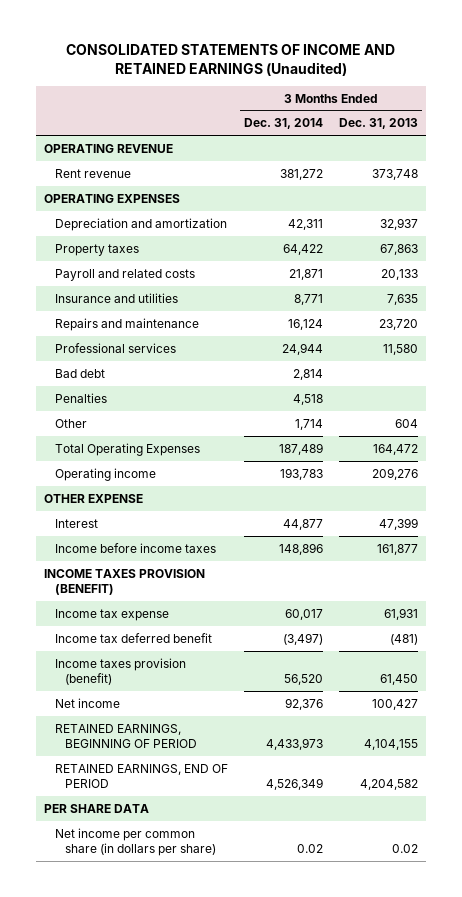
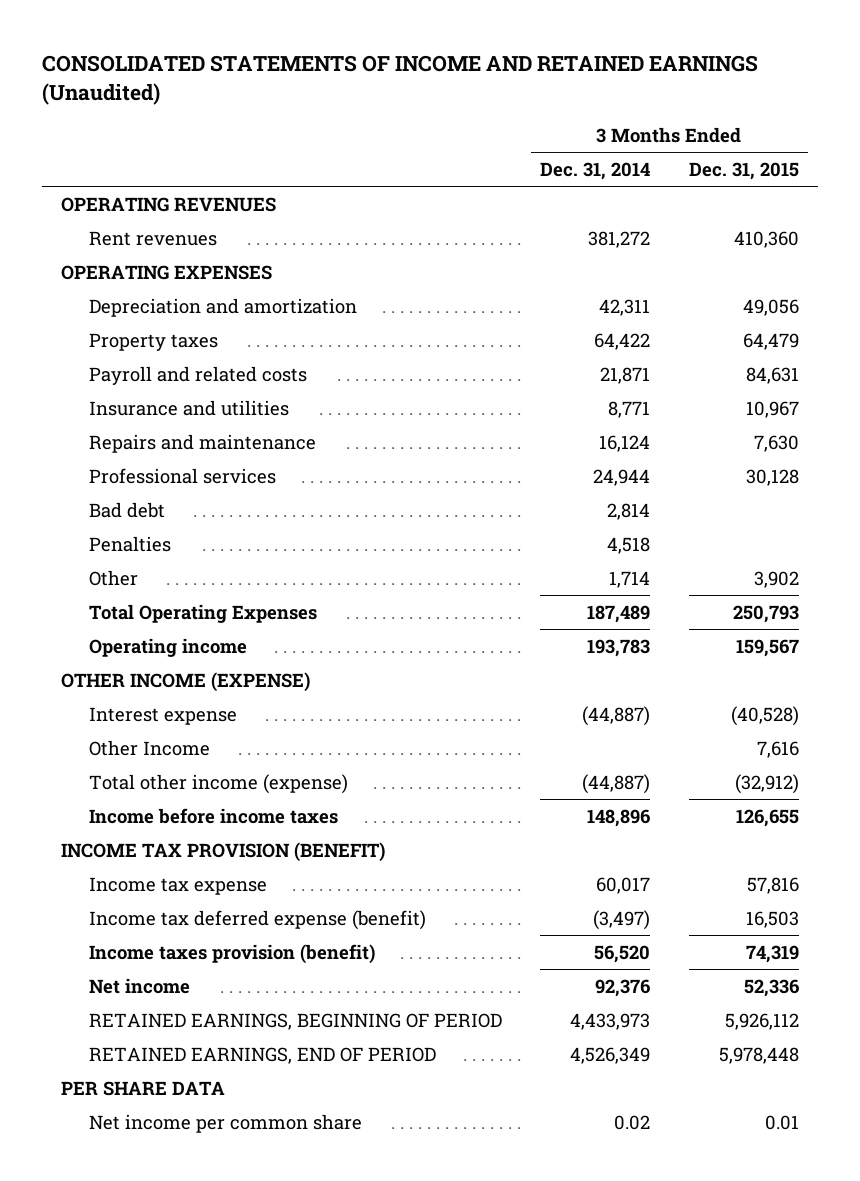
- | 3 Months Ended Dec. 31, 2014 | 3 Months Ended Dec. 31, 2013
+ | 3 Months Ended Dec. 31, 2014 | 3 Months Ended Dec. 31, 2015
- OPERATING REVENUE
- Rent revenue | 381,272 | 373,748
+ OPERATING REVENUES
+ Rent revenues | 381,272 | 410,360
- OTHER EXPENSE
- Interest | 44,877 | 47,399
+ OTHER INCOME (EXPENSE)
+ Interest expense | (44,887) | (40,528)
+ Other Income | | 7,616
+ Total other income (expense) | (44,887) | (32,912)
- INCOME TAXES PROVISION (BENEFIT)
+ INCOME TAX PROVISION (BENEFIT)
- Income tax deferred benefit | (3,497) | (481)
+ Income tax deferred expense (benefit) | (3,497) | 16,503
- Net income per common share (in dollars per share) | 0.02 | 0.02
+ Net income per common share | 0.02 | 0.01

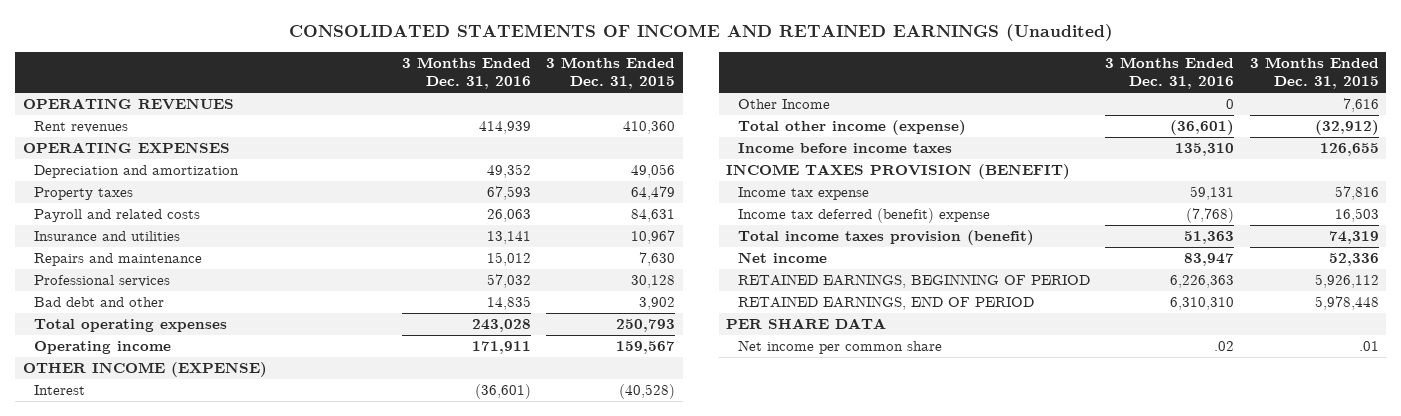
- | 3 Months Ended Dec. 31, 2014 | 3 Months Ended Dec. 31, 2015
+ | 3 Months Ended Dec. 31, 2016 | 3 Months Ended Dec. 31, 2015
- Bad debt | 2,814 |
- Penalties | 4,518 |
- Other | 1,714 | 3,902
- Total Operating Expenses | 187,489 | 250,793
+ Bad debt and other | 14,835 | 3,902
+ Total operating expenses | 243,028 | 250,793
- Interest expense | (44,887) | (40,528)
+ Interest | (36,601) | (40,528)
- INCOME TAX PROVISION (BENEFIT)
+ INCOME TAXES PROVISION (BENEFIT)
- Income tax deferred expense (benefit) | (3,497) | 16,503
- Income taxes provision (benefit) | 56,520 | 74,319
+ Income tax deferred (benefit) expense | (7,768) | 16,503
+ Total income taxes provision (benefit) | 51,363 | 74,319
- Net income per common share | 0.02 | 0.01
+ Net income per common share | .02 | .01

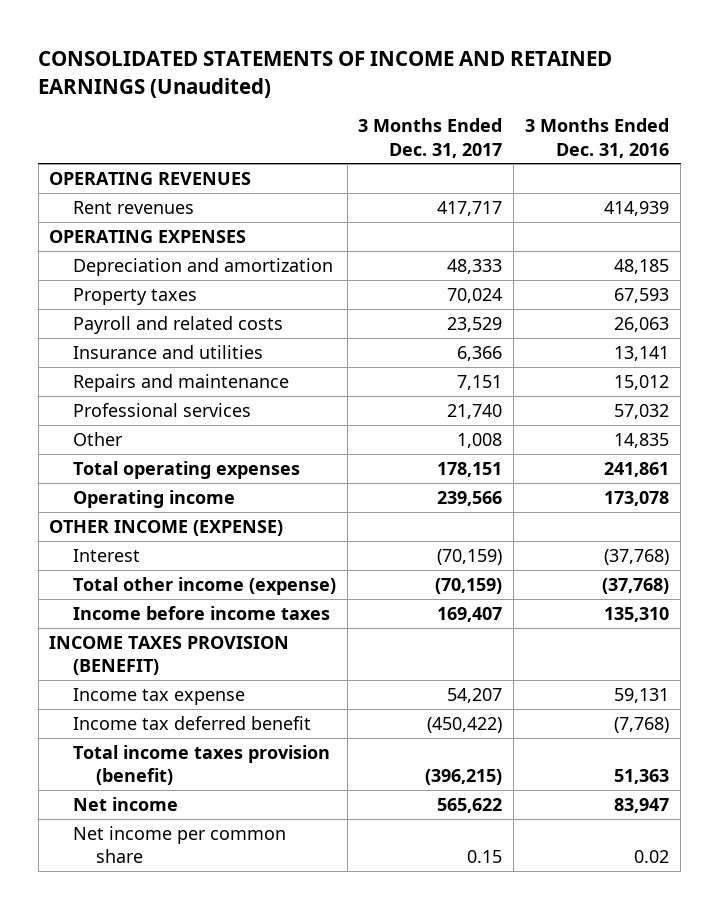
- | 3 Months Ended Dec. 31, 2016 | 3 Months Ended Dec. 31, 2015
+ | 3 Months Ended Dec. 31, 2017 | 3 Months Ended Dec. 31, 2016
- Depreciation and amortization | 49,352 | 49,056
+ Depreciation and amortization | 48,333 | 48,185
- Bad debt and other | 14,835 | 3,902
- Total operating expenses | 243,028 | 250,793
- Operating income | 171,911 | 159,567
+ Other | 1,008 | 14,835
+ Total operating expenses | 178,151 | 241,861
+ Operating income | 239,566 | 173,078
- Interest | (36,601) | (40,528)
- Other Income | 0 | 7,616
- Total other income (expense) | (36,601) | (32,912)
+ Interest | (70,159) | (37,768)
+ Total other income (expense) | (70,159) | (37,768)
- Income tax deferred (benefit) expense | (7,768) | 16,503
+ Income tax deferred benefit | (450,422) | (7,768)
- RETAINED EARNINGS, BEGINNING OF PERIOD | 6,226,363 | 5,926,112
- RETAINED EARNINGS, END OF PERIOD | 6,310,310 | 5,978,448
- PER SHARE DATA
- Net income per common share | .02 | .01
+ Net income per common share | 0.15 | 0.02

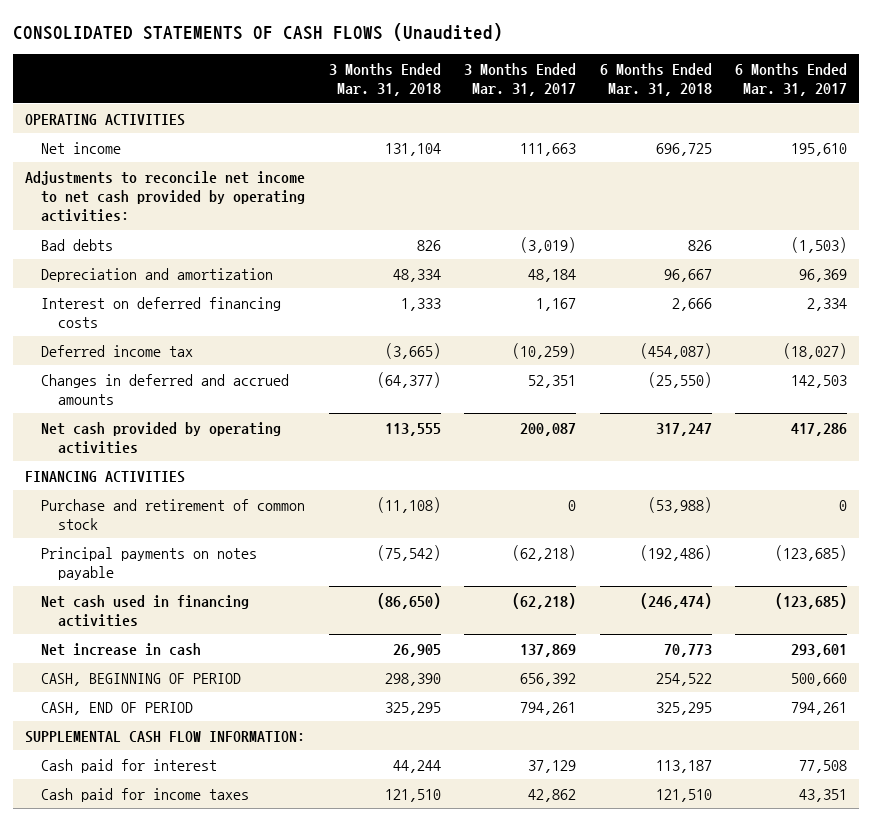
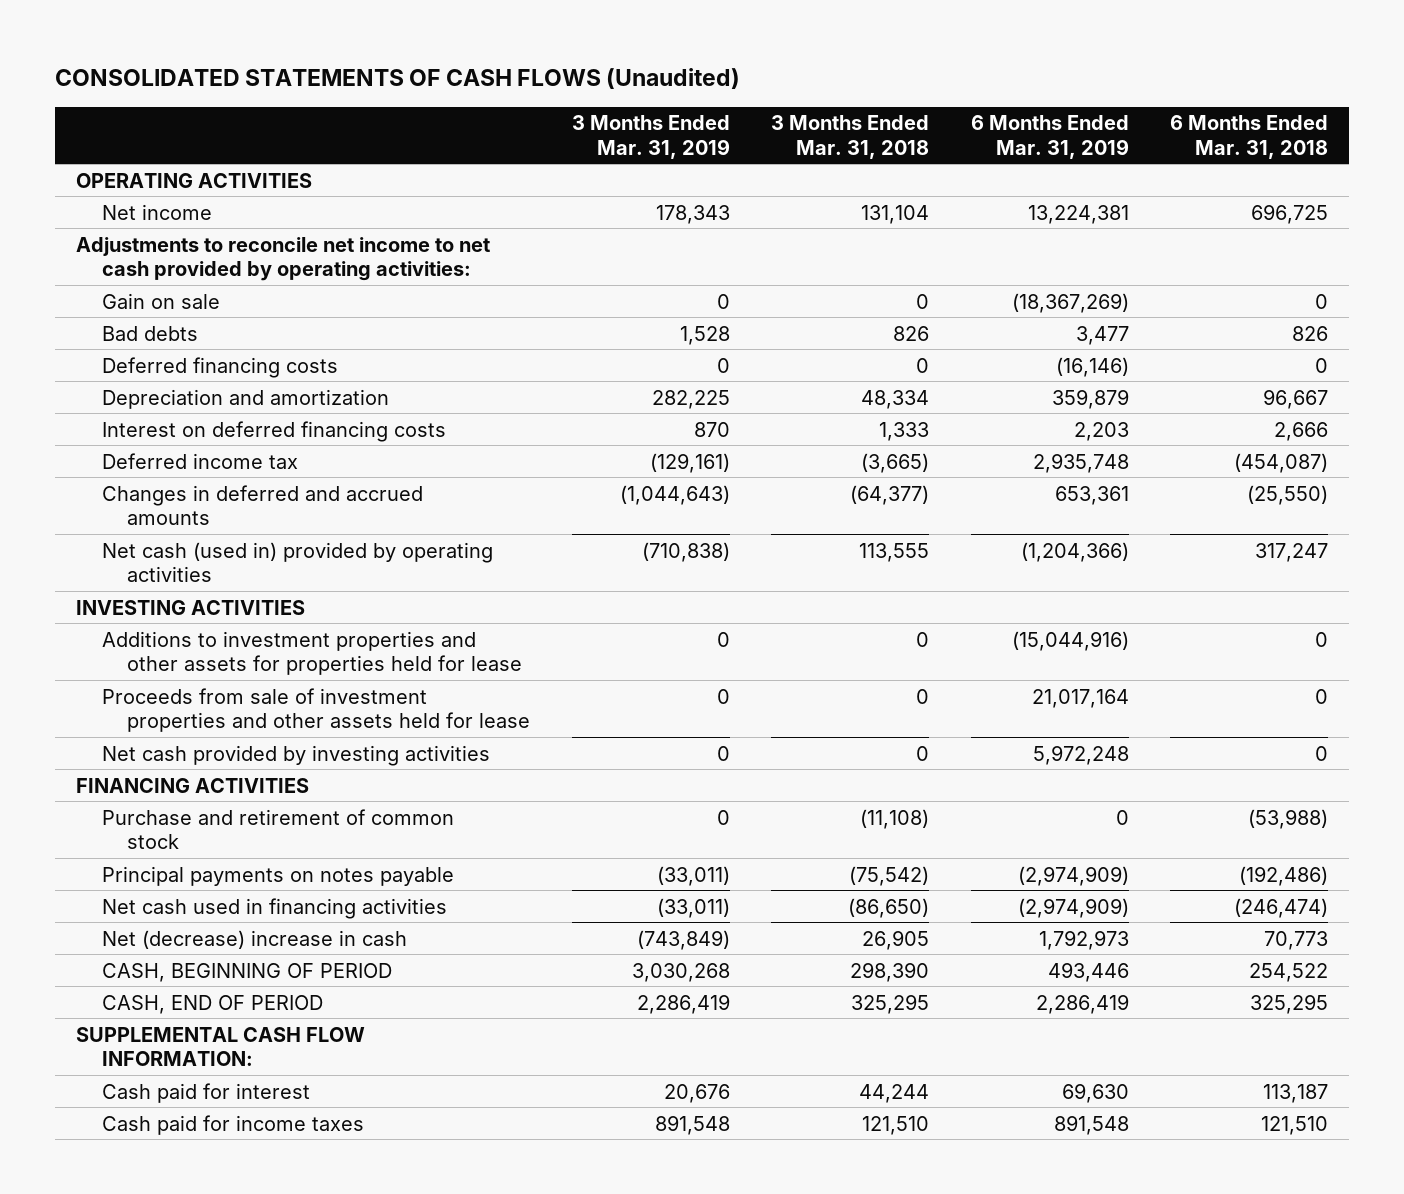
- | 3 Months Ended Mar. 31, 2018 | 3 Months Ended Mar. 31, 2017 | 6 Months Ended Mar. 31, 2018 | 6 Months Ended Mar. 31, 2017
+ | 3 Months Ended Mar. 31, 2019 | 3 Months Ended Mar. 31, 2018 | 6 Months Ended Mar. 31, 2019 | 6 Months Ended Mar. 31, 2018
+ Gain on sale | 0 | 0 | (18,367,269) | 0
+ Deferred financing costs | 0 | 0 | (16,146) | 0
- Net cash provided by operating activities | 113,555 | 200,087 | 317,247 | 417,286
+ Net cash (used in) provided by operating activities | (710,838) | 113,555 | (1,204,366) | 317,247
+ INVESTING ACTIVITIES
+ Additions to investment properties and other assets for properties held for lease | 0 | 0 | (15,044,916) | 0
+ Proceeds from sale of investment properties and other assets held for lease | 0 | 0 | 21,017,164 | 0
+ Net cash provided by investing activities | 0 | 0 | 5,972,248 | 0
- Net increase in cash | 26,905 | 137,869 | 70,773 | 293,601
+ Net (decrease) increase in cash | (743,849) | 26,905 | 1,792,973 | 70,773

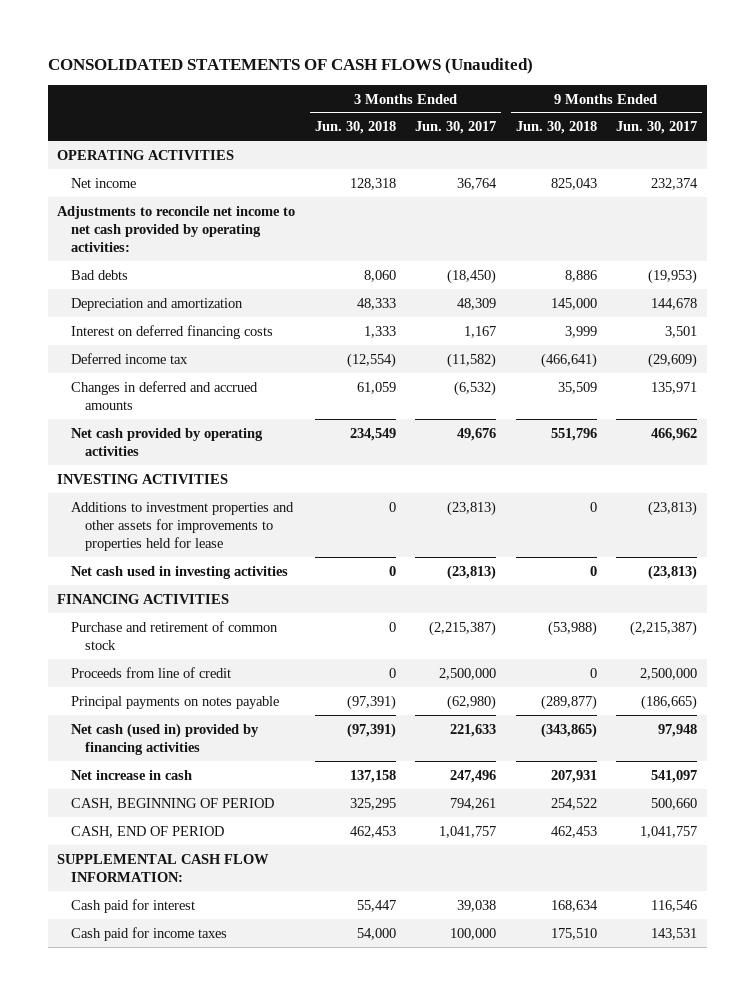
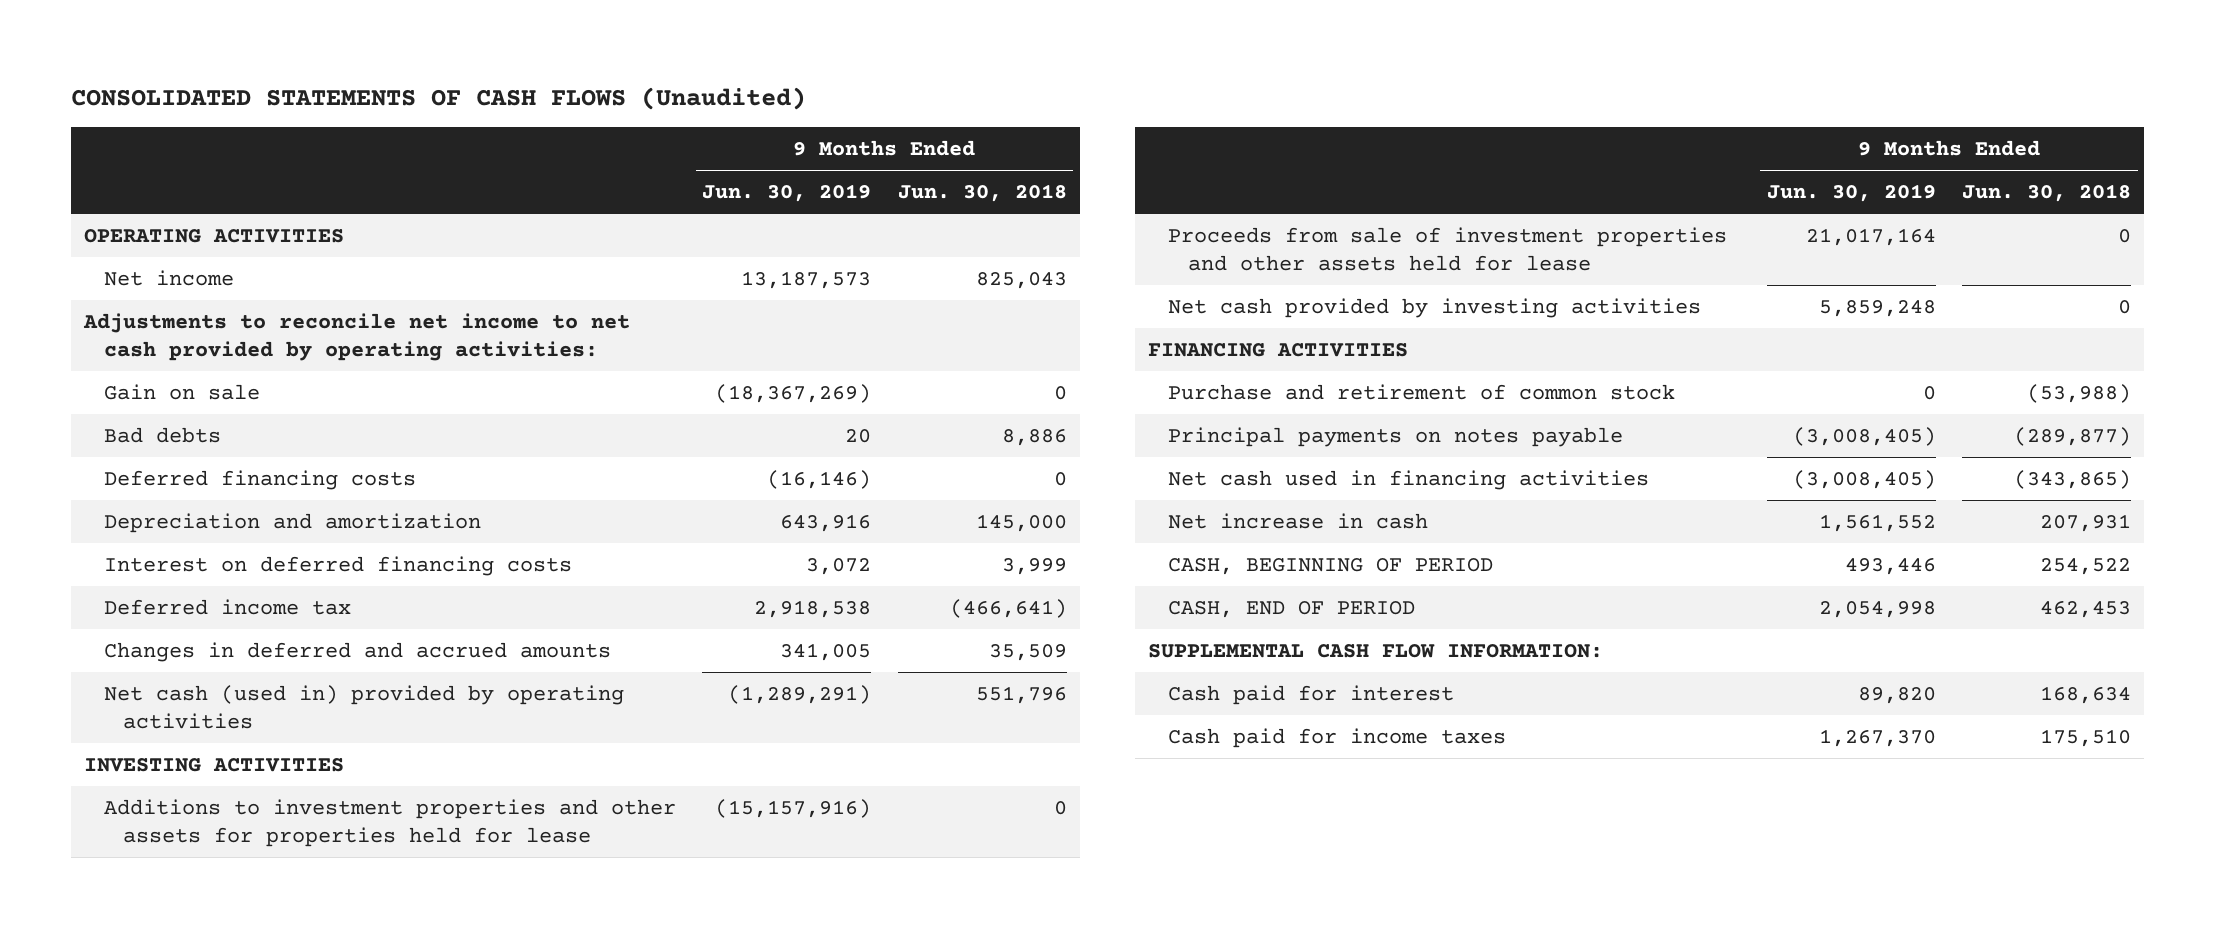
- | 3 Months Ended Jun. 30, 2018 | 3 Months Ended Jun. 30, 2017 | 9 Months Ended Jun. 30, 2018 | 9 Months Ended Jun. 30, 2017
+ | 9 Months Ended Jun. 30, 2019 | 9 Months Ended Jun. 30, 2018
+ Gain on sale | (18,367,269) | 0
+ Deferred financing costs | (16,146) | 0
- Net cash provided by operating activities | 234,549 | 49,676 | 551,796 | 466,962
+ Net cash (used in) provided by operating activities | (1,289,291) | 551,796
- Additions to investment properties and other assets for improvements to properties held for lease | 0 | (23,813) | 0 | (23,813)
- Net cash used in investing activities | 0 | (23,813) | 0 | (23,813)
+ Additions to investment properties and other assets for properties held for lease | (15,157,916) | 0
+ Proceeds from sale of investment properties and other assets held for lease | 21,017,164 | 0
+ Net cash provided by investing activities | 5,859,248 | 0
- Proceeds from line of credit | 0 | 2,500,000 | 0 | 2,500,000
- Net cash (used in) provided by financing activities | (97,391) | 221,633 | (343,865) | 97,948
+ Net cash used in financing activities | (3,008,405) | (343,865)

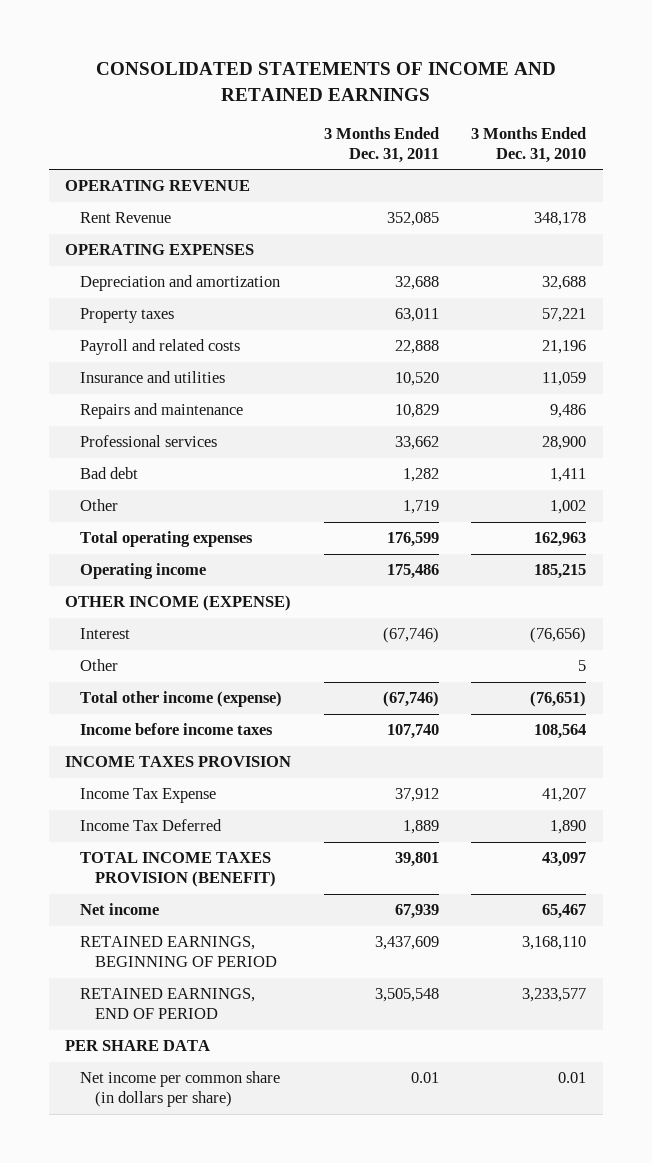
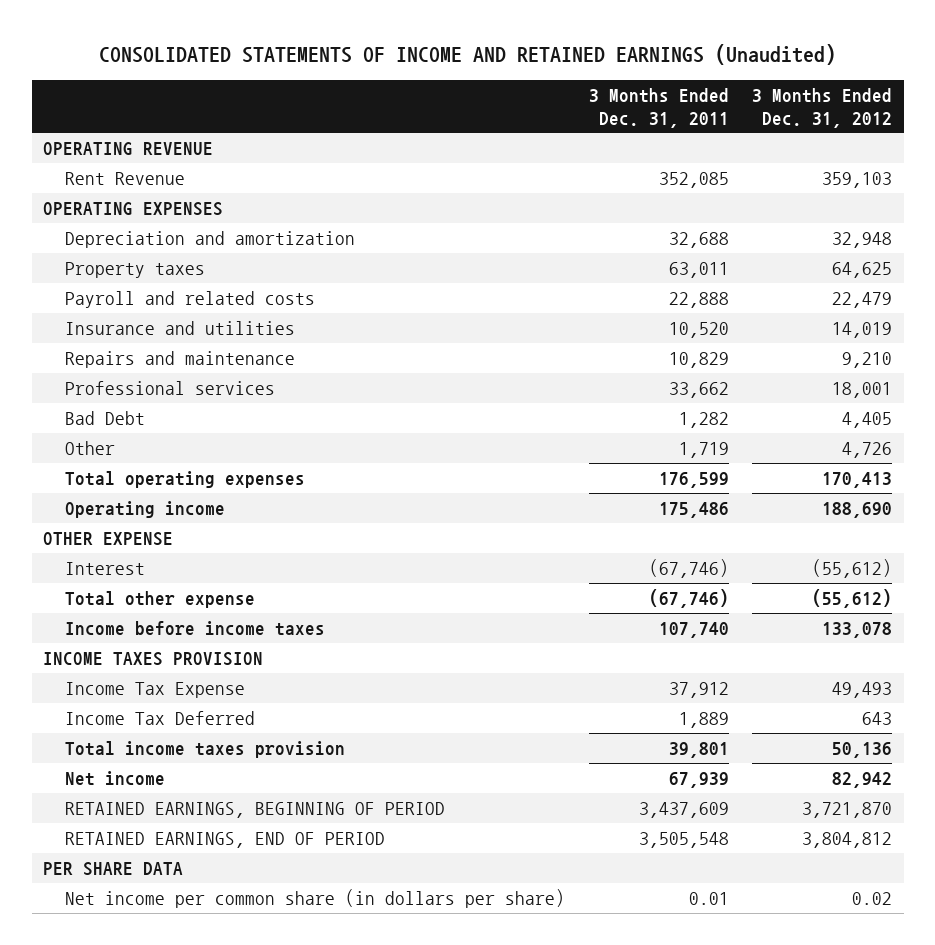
- CONSOLIDATED STATEMENTS OF INCOME AND RETAINED EARNINGS
+ CONSOLIDATED STATEMENTS OF INCOME AND RETAINED EARNINGS (Unaudited)
- | 3 Months Ended Dec. 31, 2011 | 3 Months Ended Dec. 31, 2010
+ | 3 Months Ended Dec. 31, 2011 | 3 Months Ended Dec. 31, 2012
- Bad debt | 1,282 | 1,411
+ Bad Debt | 1,282 | 4,405
- OTHER INCOME (EXPENSE)
+ OTHER EXPENSE
- Other | | 5
- Total other income (expense) | (67,746) | (76,651)
+ Total other expense | (67,746) | (55,612)
- TOTAL INCOME TAXES PROVISION (BENEFIT) | 39,801 | 43,097
+ Total income taxes provision | 39,801 | 50,136

